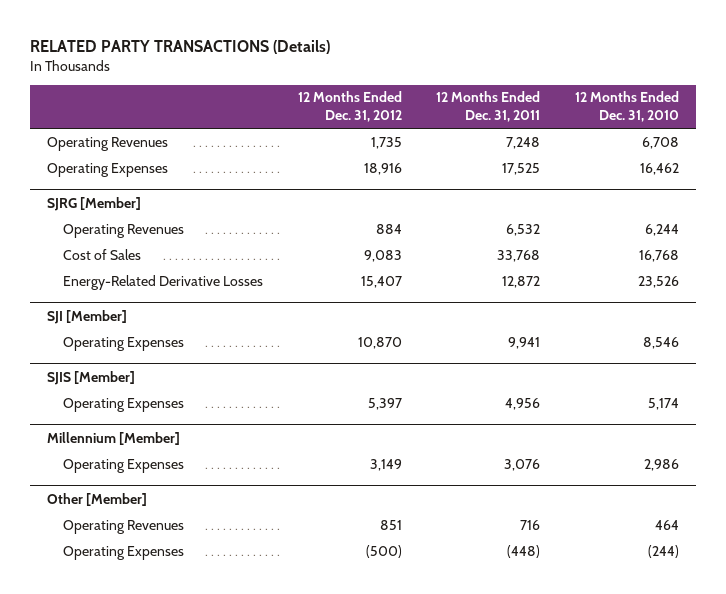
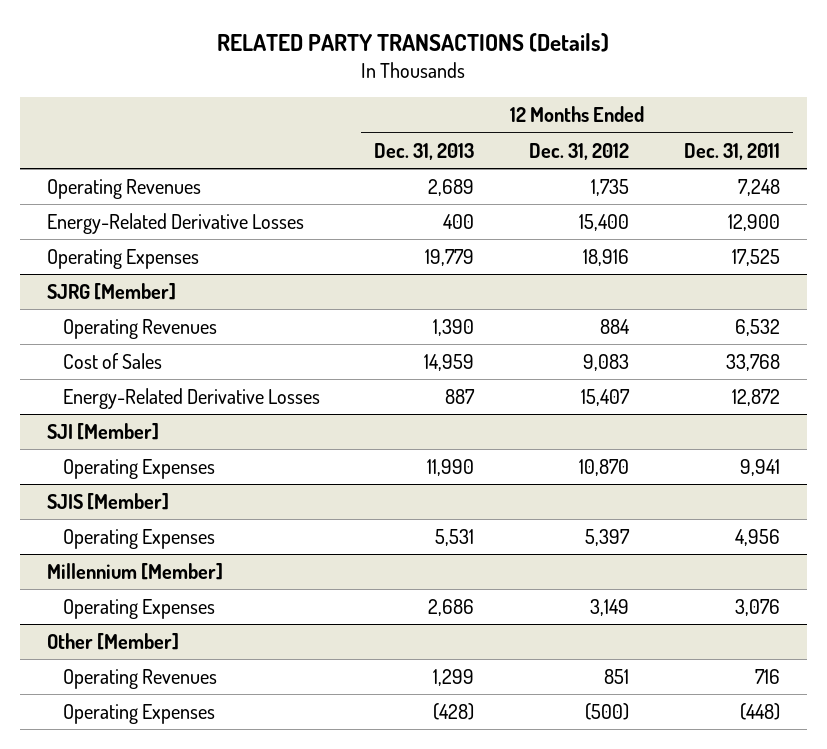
- | 12 Months Ended Dec. 31, 2012 | 12 Months Ended Dec. 31, 2011 | 12 Months Ended Dec. 31, 2010
+ | 12 Months Ended Dec. 31, 2013 | 12 Months Ended Dec. 31, 2012 | 12 Months Ended Dec. 31, 2011
+ Energy-Related Derivative Losses | 400 | 15,400 | 12,900

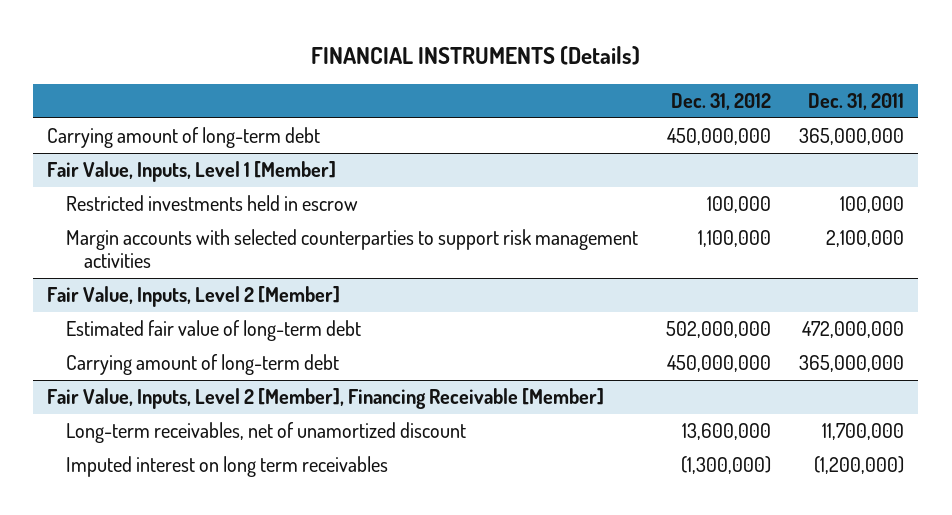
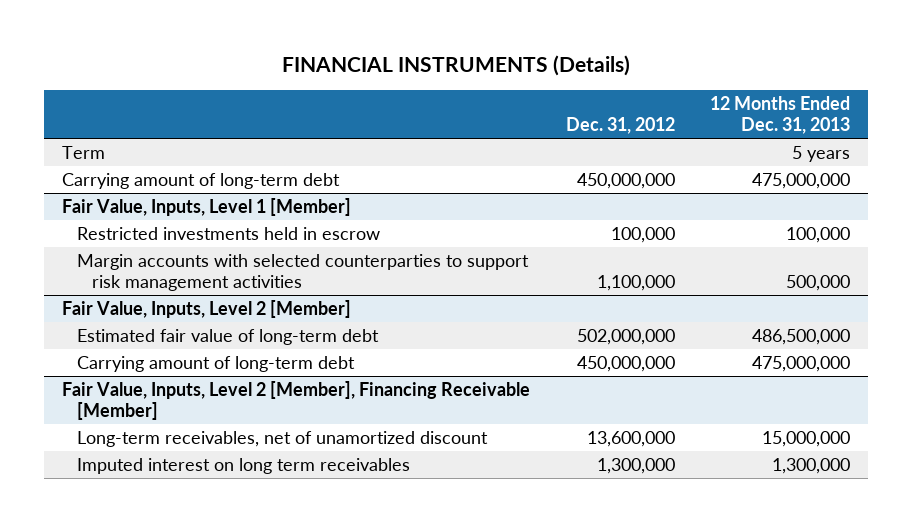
- | Dec. 31, 2012 | Dec. 31, 2011
+ | Dec. 31, 2012 | 12 Months Ended Dec. 31, 2013
+ Term | | 5 years
@ Fair Value, Inputs, Level 2 [Member], Financing Receivable [Member]
- Imputed interest on long term receivables | (1,300,000) | (1,200,000)
+ Imputed interest on long term receivables | 1,300,000 | 1,300,000

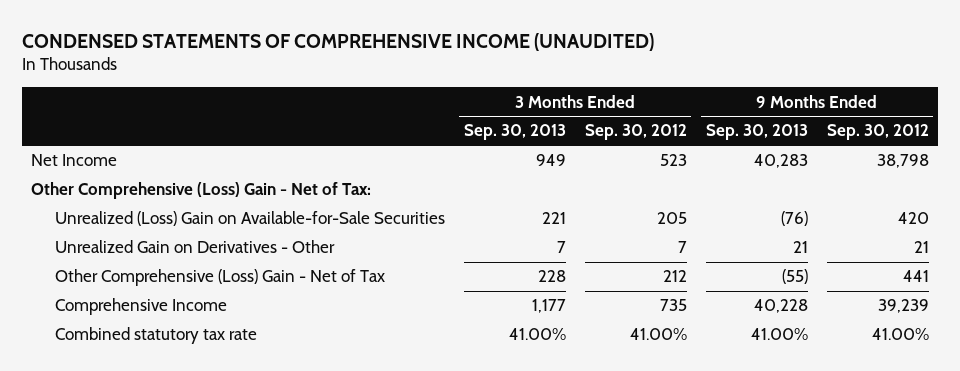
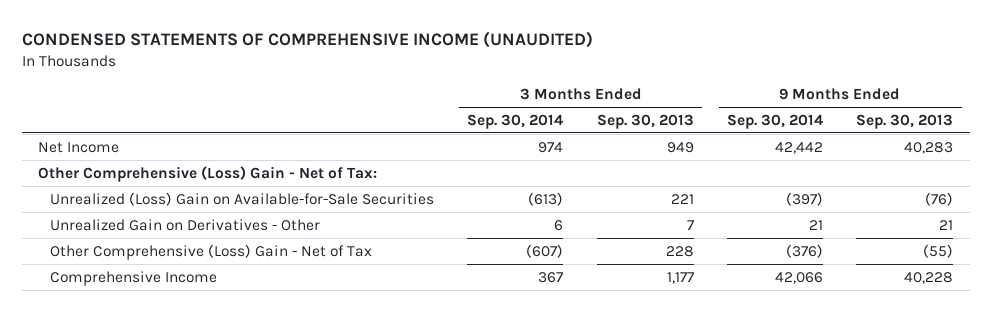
- | 3 Months Ended Sep. 30, 2013 | 3 Months Ended Sep. 30, 2012 | 9 Months Ended Sep. 30, 2013 | 9 Months Ended Sep. 30, 2012
+ | 3 Months Ended Sep. 30, 2014 | 3 Months Ended Sep. 30, 2013 | 9 Months Ended Sep. 30, 2014 | 9 Months Ended Sep. 30, 2013
- Combined statutory tax rate | 41.00% | 41.00% | 41.00% | 41.00%

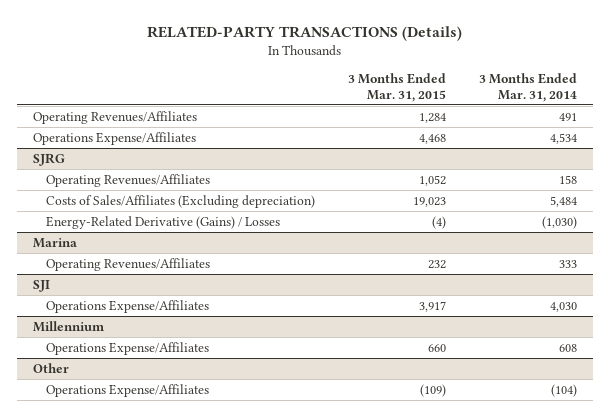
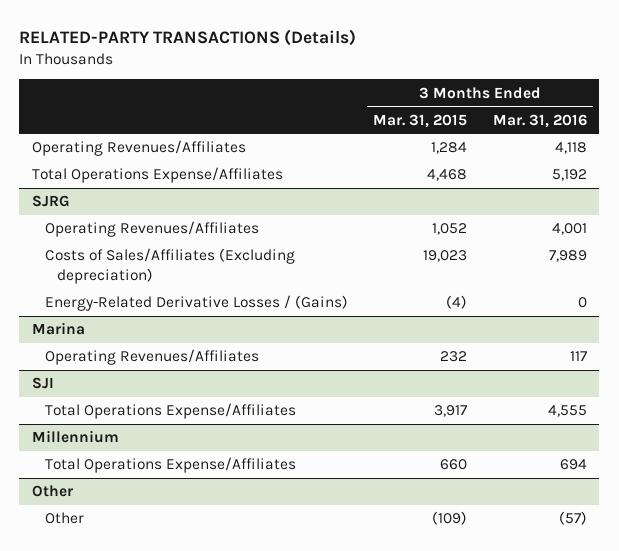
- | 3 Months Ended Mar. 31, 2015 | 3 Months Ended Mar. 31, 2014
+ | 3 Months Ended Mar. 31, 2015 | 3 Months Ended Mar. 31, 2016
- Operations Expense/Affiliates | 4,468 | 4,534
+ Total Operations Expense/Affiliates | 4,468 | 5,192
@ SJRG
- Energy-Related Derivative (Gains) / Losses | (4) | (1,030)
+ Energy-Related Derivative Losses / (Gains) | (4) | 0
@ SJI
- Operations Expense/Affiliates | 3,917 | 4,030
+ Total Operations Expense/Affiliates | 3,917 | 4,555
@ Millennium
- Operations Expense/Affiliates | 660 | 608
+ Total Operations Expense/Affiliates | 660 | 694
@ Other
- Operations Expense/Affiliates | (109) | (104)
+ Other | (109) | (57)

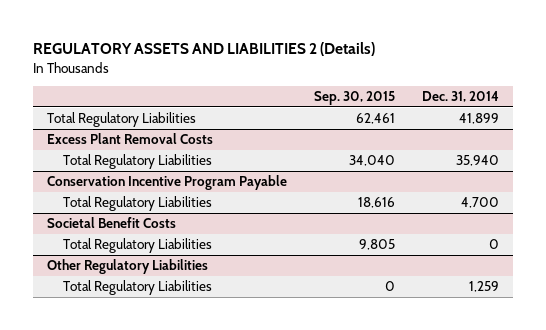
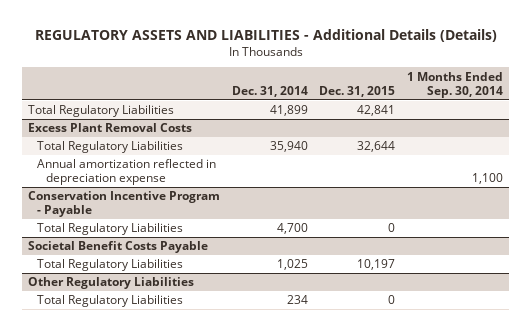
- REGULATORY ASSETS AND LIABILITIES 2 (Details)
+ REGULATORY ASSETS AND LIABILITIES - Additional Details (Details)
- | Sep. 30, 2015 | Dec. 31, 2014
+ | Dec. 31, 2014 | Dec. 31, 2015 | 1 Months Ended Sep. 30, 2014
- Conservation Incentive Program Payable
@ Excess Plant Removal Costs
+ Annual amortization reflected in depreciation expense | | | 1,100
+ Conservation Incentive Program - Payable
- Societal Benefit Costs
- Total Regulatory Liabilities | 9,805 | 0
+ Societal Benefit Costs Payable
+ Total Regulatory Liabilities | 1,025 | 10,197 |
@ Other Regulatory Liabilities
- Total Regulatory Liabilities | 0 | 1,259
+ Total Regulatory Liabilities | 234 | 0 |

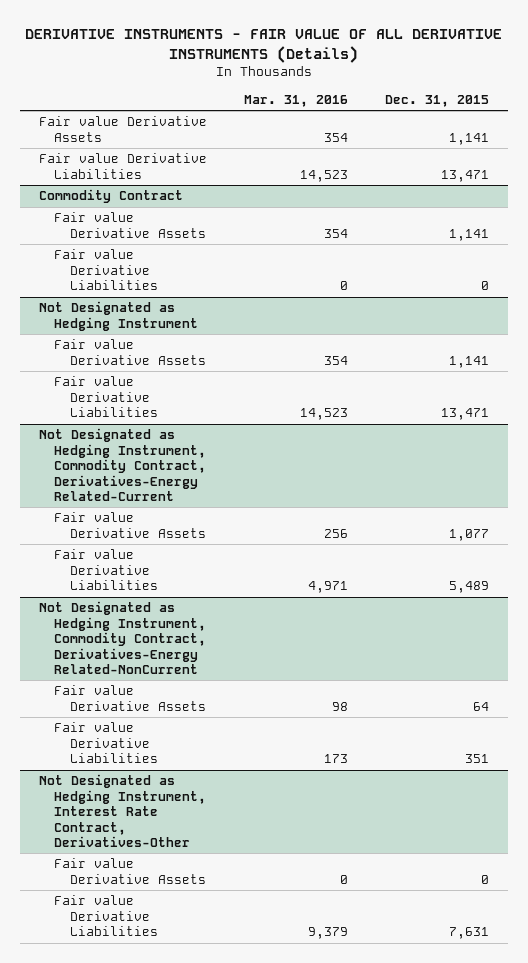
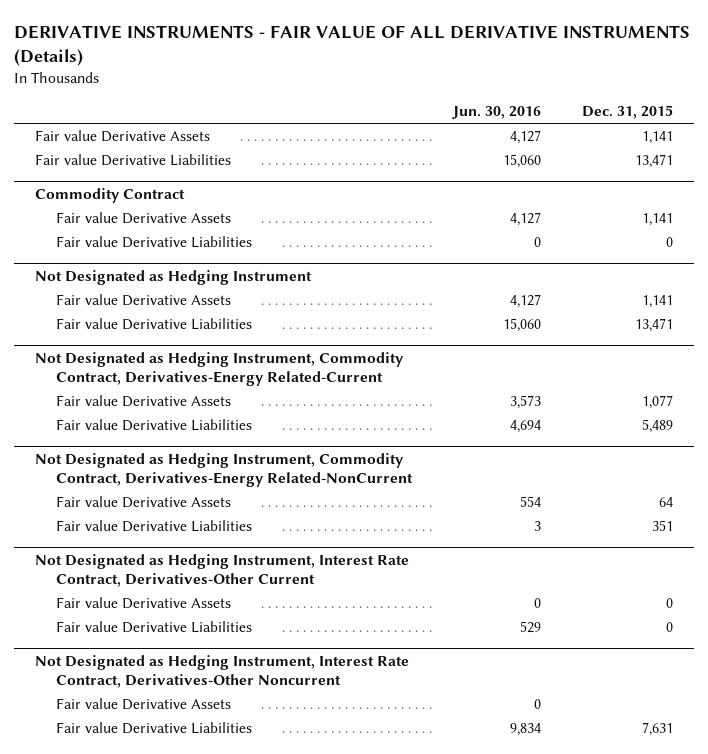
- | Mar. 31, 2016 | Dec. 31, 2015
+ | Jun. 30, 2016 | Dec. 31, 2015
- Not Designated as Hedging Instrument, Interest Rate Contract, Derivatives-Other
+ Not Designated as Hedging Instrument, Interest Rate Contract, Derivatives-Other Current
+ Fair value Derivative Liabilities | 529 | 0
+ Not Designated as Hedging Instrument, Interest Rate Contract, Derivatives-Other Noncurrent
+ Fair value Derivative Assets | 0 |

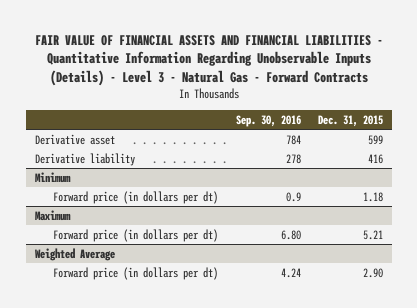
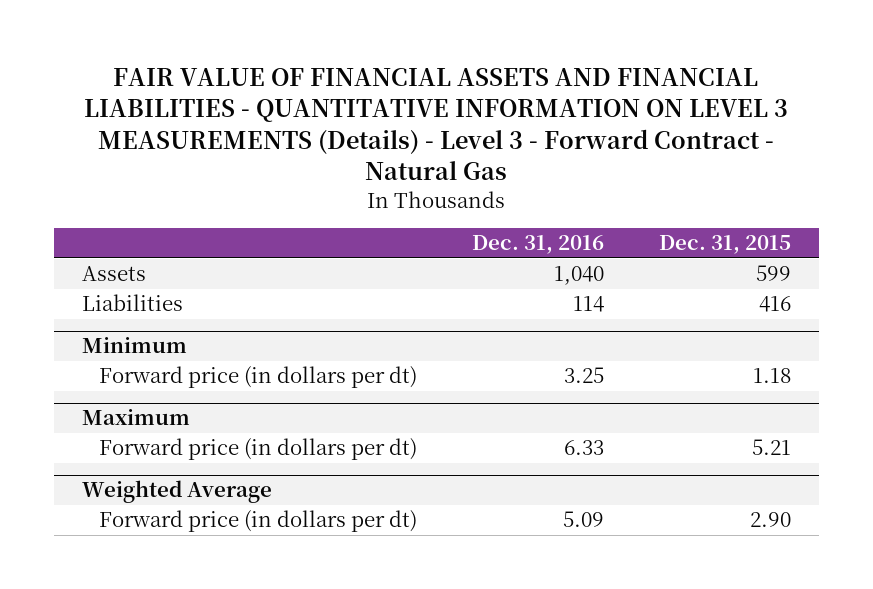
- FAIR VALUE OF FINANCIAL ASSETS AND FINANCIAL LIABILITIES - Quantitative Information Regarding Unobservable Inputs (Details) - Level 3 - Natural Gas - Forward Contracts
+ FAIR VALUE OF FINANCIAL ASSETS AND FINANCIAL LIABILITIES - QUANTITATIVE INFORMATION ON LEVEL 3 MEASUREMENTS (Details) - Level 3 - Forward Contract - Natural Gas
- | Sep. 30, 2016 | Dec. 31, 2015
+ | Dec. 31, 2016 | Dec. 31, 2015
- Derivative asset | 784 | 599
- Derivative liability | 278 | 416
+ Assets | 1,040 | 599
+ Liabilities | 114 | 416

